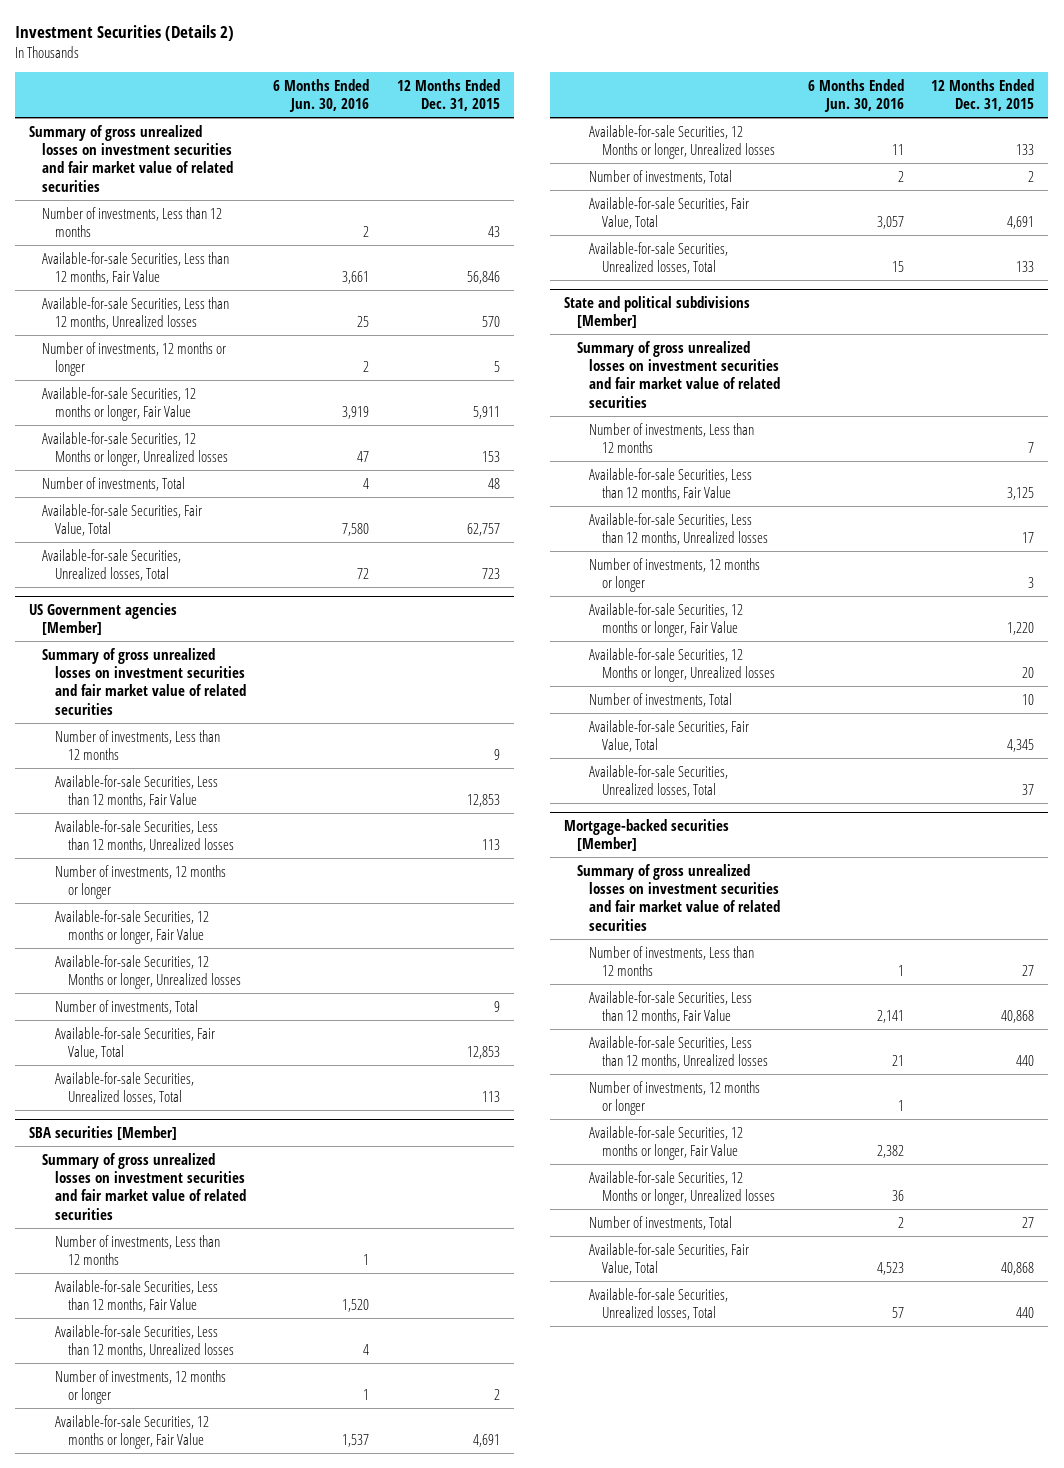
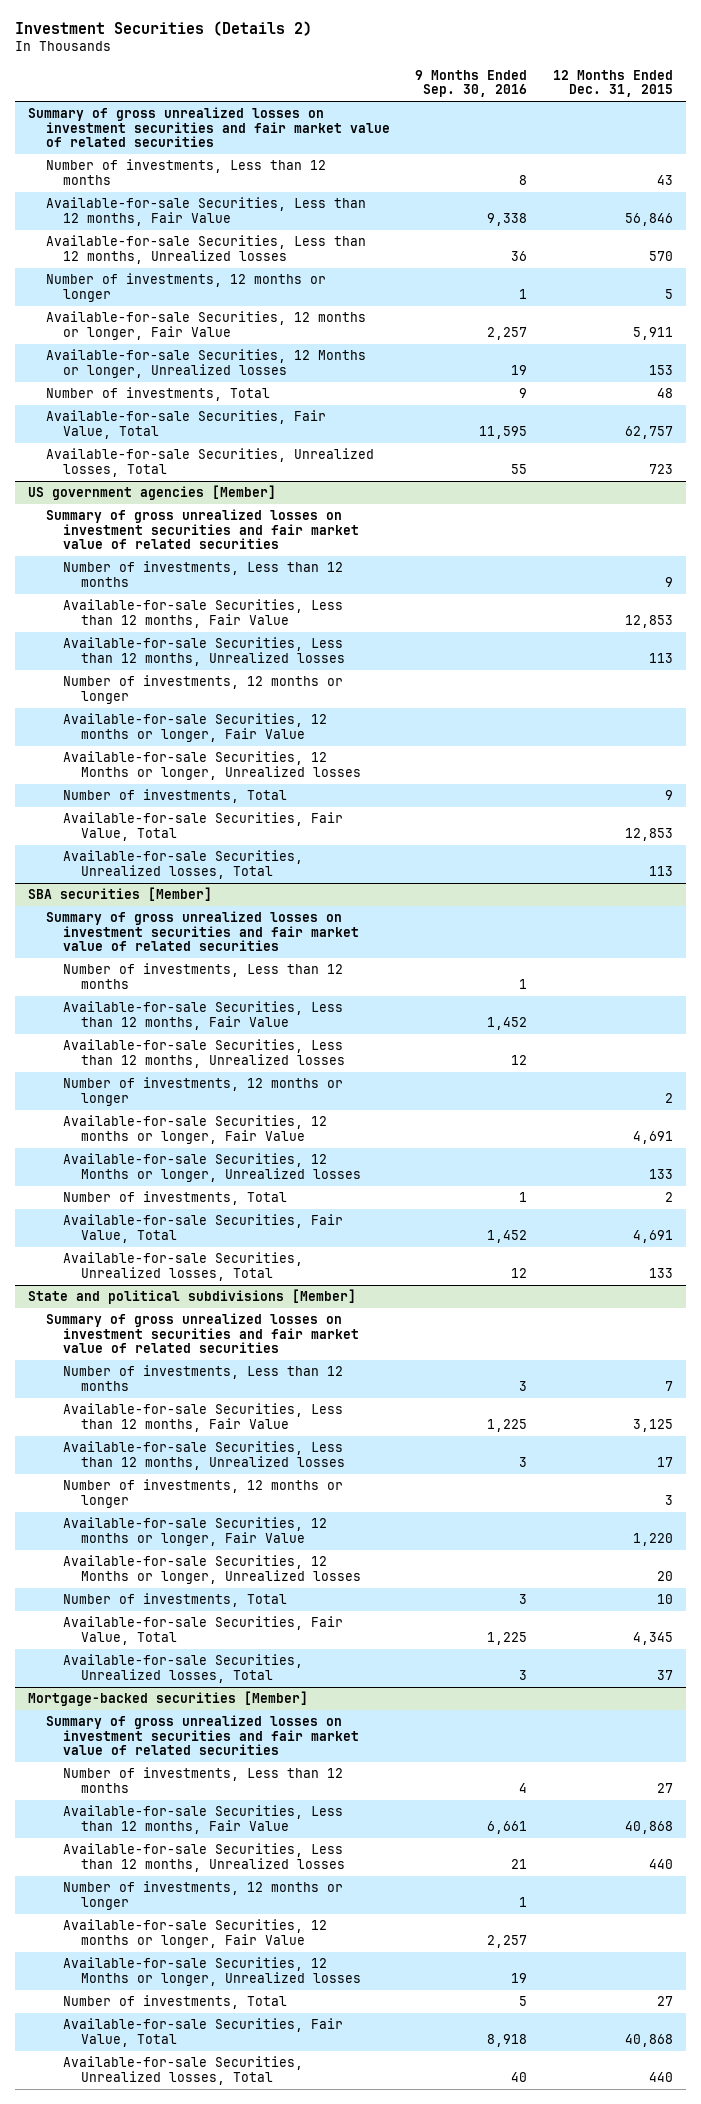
- | 6 Months Ended Jun. 30, 2016 | 12 Months Ended Dec. 31, 2015
+ | 9 Months Ended Sep. 30, 2016 | 12 Months Ended Dec. 31, 2015
- US Government agencies [Member]
+ US government agencies [Member]

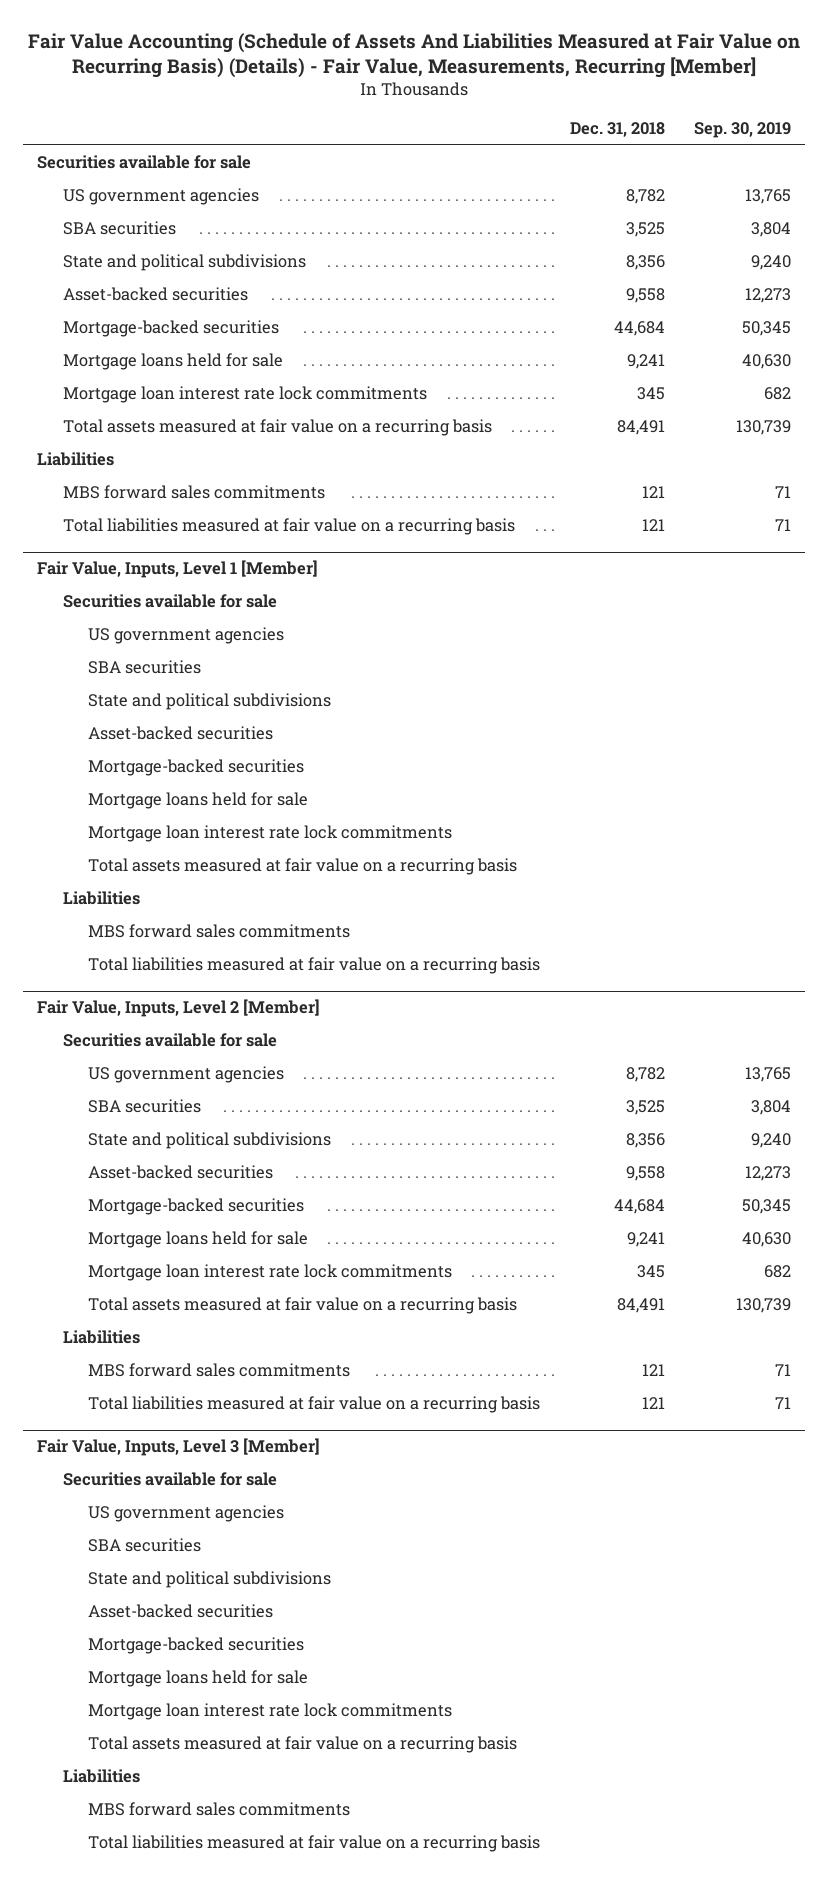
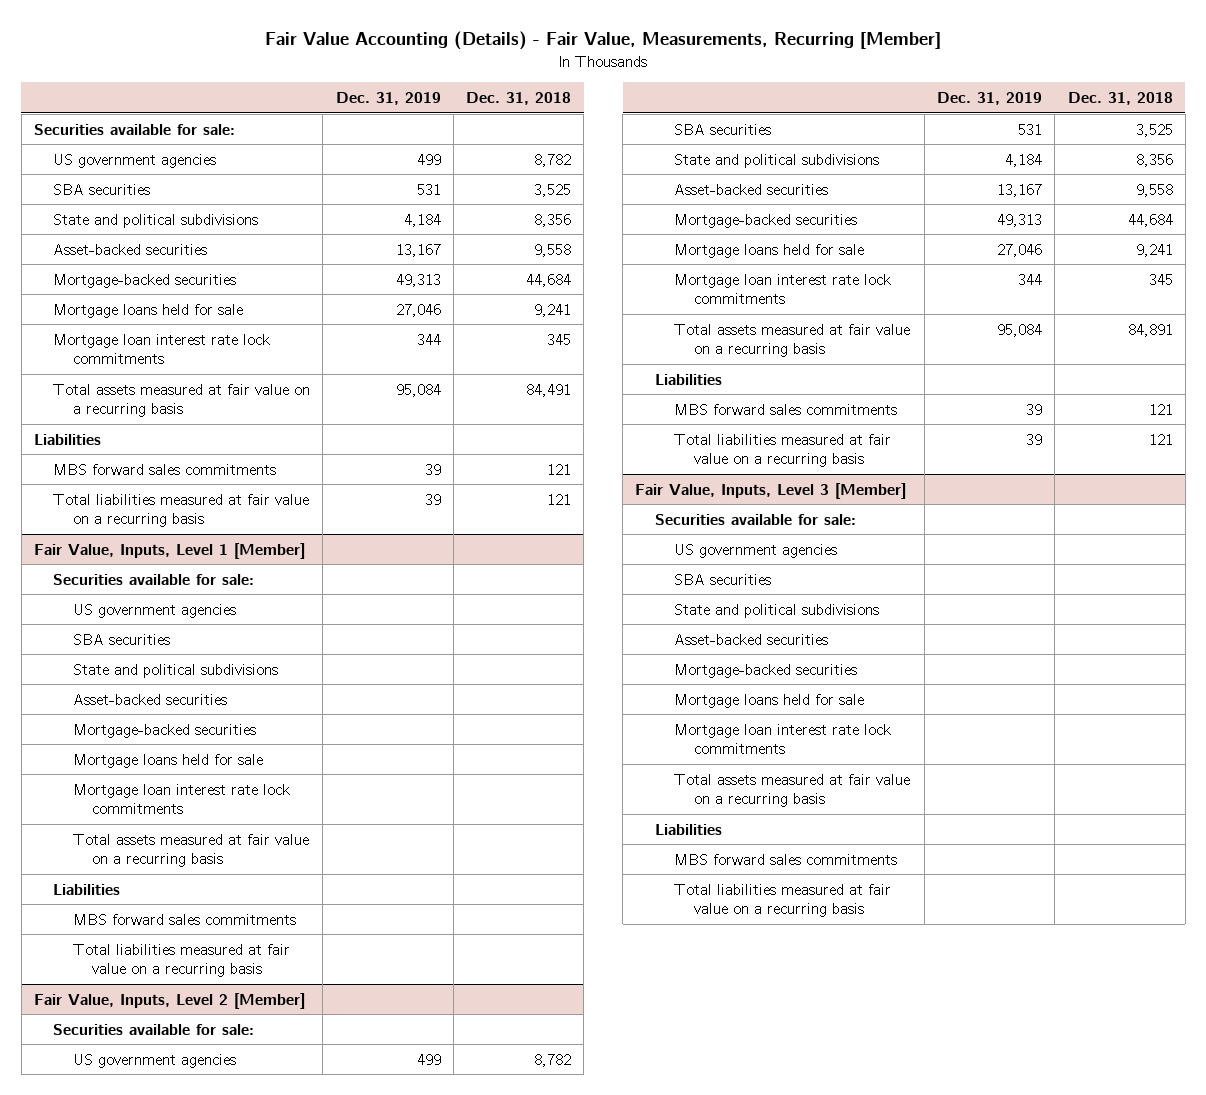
- Fair Value Accounting (Schedule of Assets And Liabilities Measured at Fair Value on Recurring Basis) (Details) - Fair Value, Measurements, Recurring [Member]
+ Fair Value Accounting (Details) - Fair Value, Measurements, Recurring [Member]
- | Dec. 31, 2018 | Sep. 30, 2019
+ | Dec. 31, 2019 | Dec. 31, 2018
- Securities available for sale
+ Securities available for sale:
@ Fair Value, Inputs, Level 1 [Member]
- Securities available for sale
+ Securities available for sale:
@ Fair Value, Inputs, Level 2 [Member]
- Securities available for sale
+ Securities available for sale:
- Total assets measured at fair value on a recurring basis | 84,491 | 130,739
+ Total assets measured at fair value on a recurring basis | 95,084 | 84,891
@ Fair Value, Inputs, Level 3 [Member]
- Securities available for sale
+ Securities available for sale:

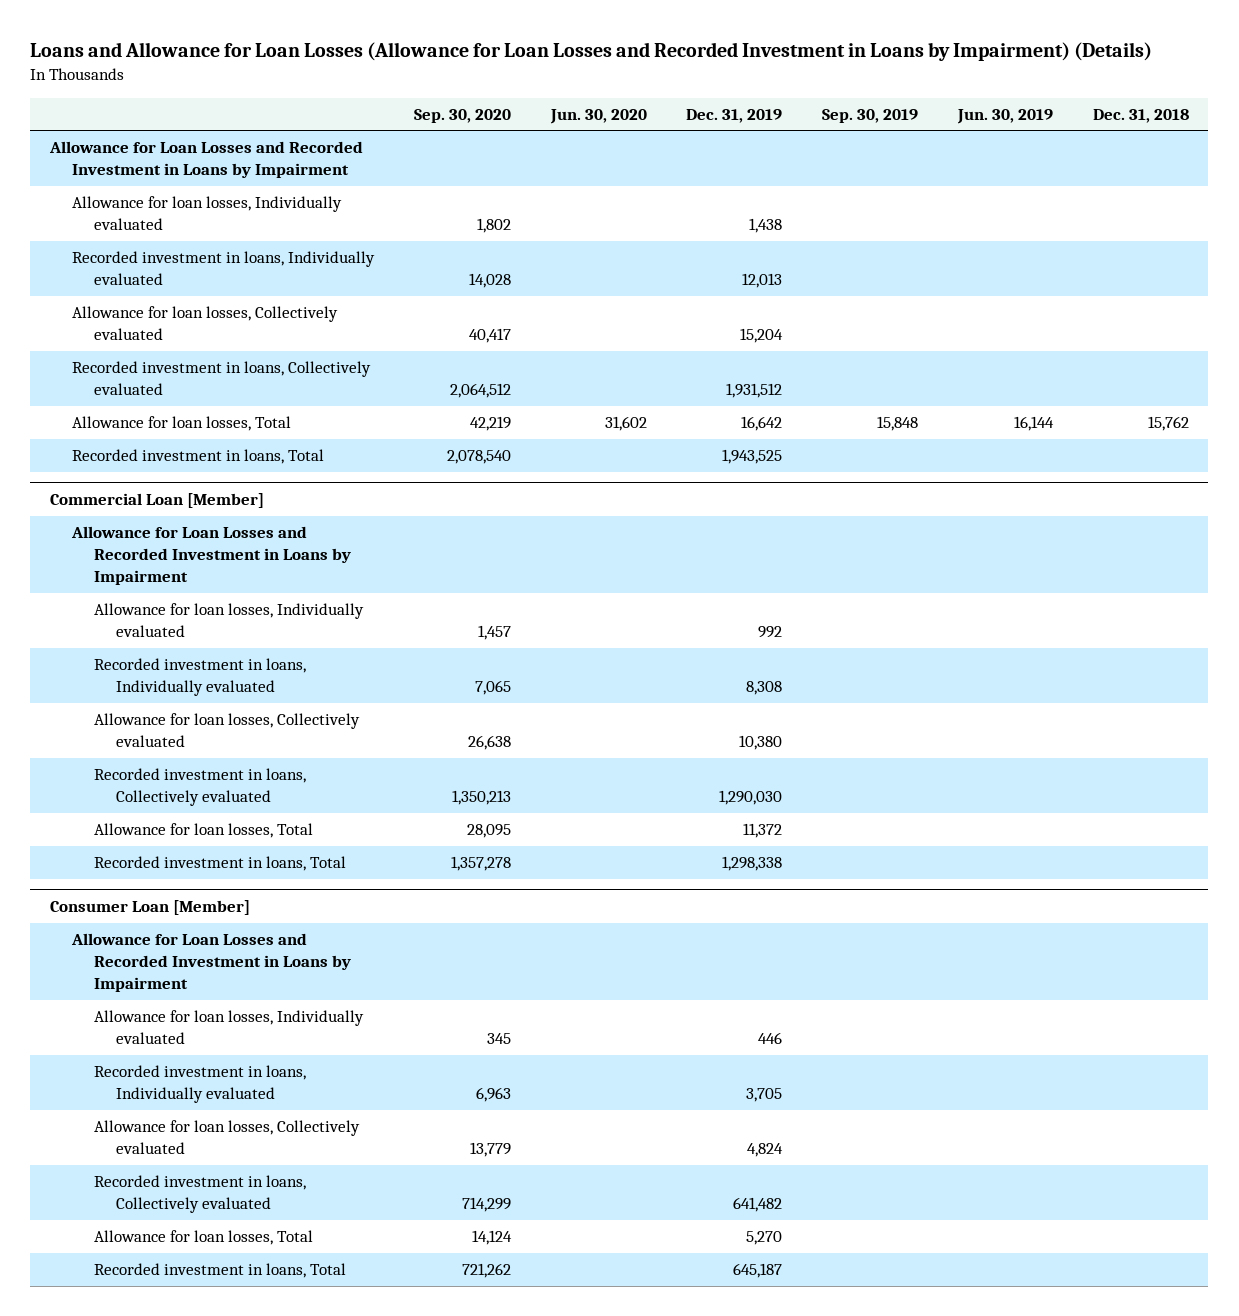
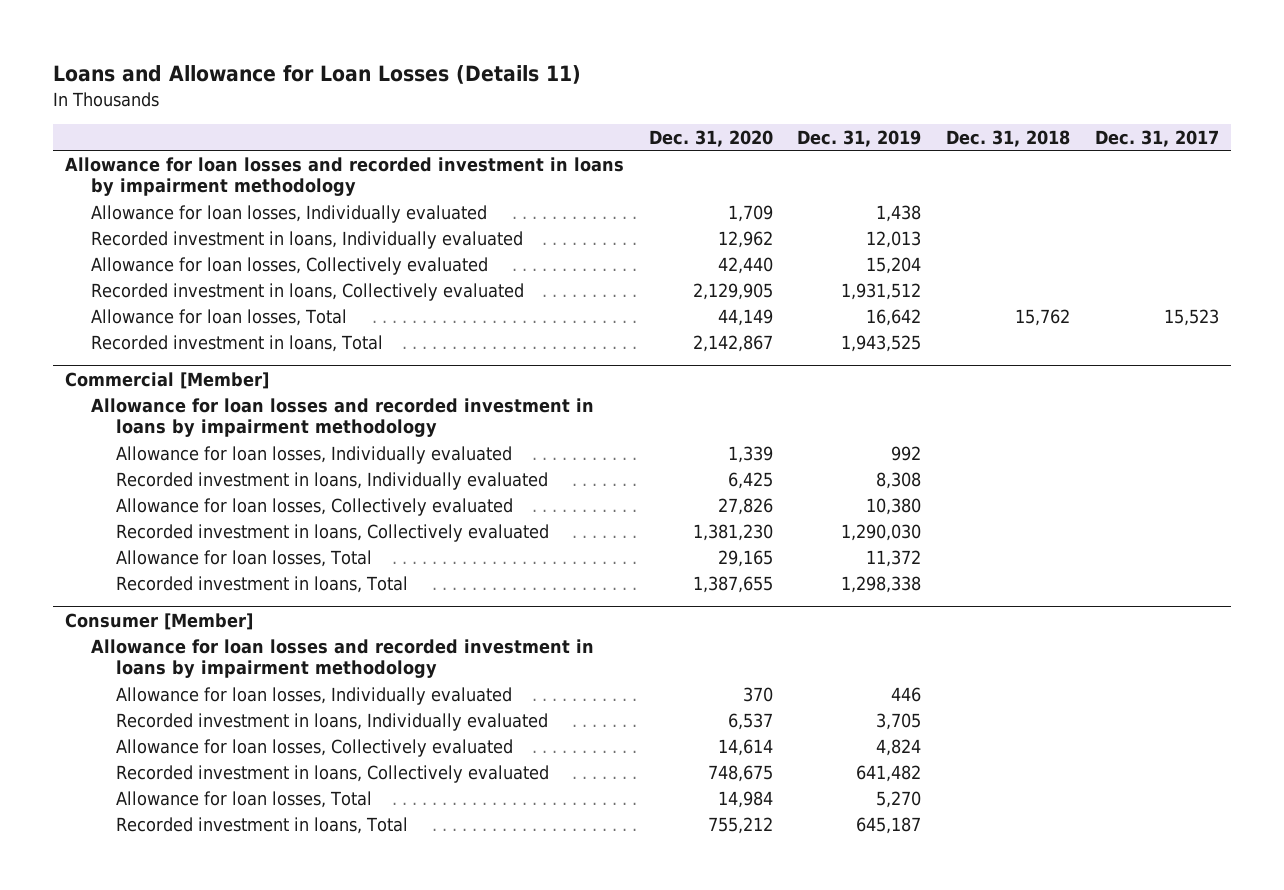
- Loans and Allowance for Loan Losses (Allowance for Loan Losses and Recorded Investment in Loans by Impairment) (Details)
+ Loans and Allowance for Loan Losses (Details 11)
- | Sep. 30, 2020 | Jun. 30, 2020 | Dec. 31, 2019 | Sep. 30, 2019 | Jun. 30, 2019 | Dec. 31, 2018
+ | Dec. 31, 2020 | Dec. 31, 2019 | Dec. 31, 2018 | Dec. 31, 2017
- Allowance for Loan Losses and Recorded Investment in Loans by Impairment
+ Allowance for loan losses and recorded investment in loans by impairment methodology
- Commercial Loan [Member]
- Allowance for Loan Losses and Recorded Investment in Loans by Impairment
+ Commercial [Member]
+ Allowance for loan losses and recorded investment in loans by impairment methodology
- Consumer Loan [Member]
- Allowance for Loan Losses and Recorded Investment in Loans by Impairment
+ Consumer [Member]
+ Allowance for loan losses and recorded investment in loans by impairment methodology

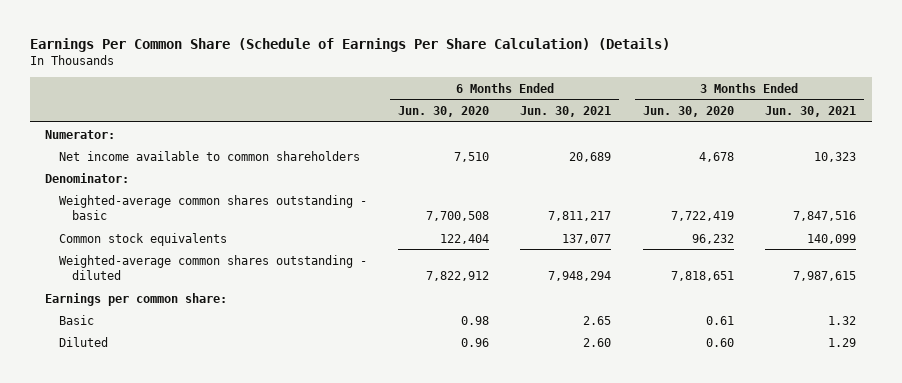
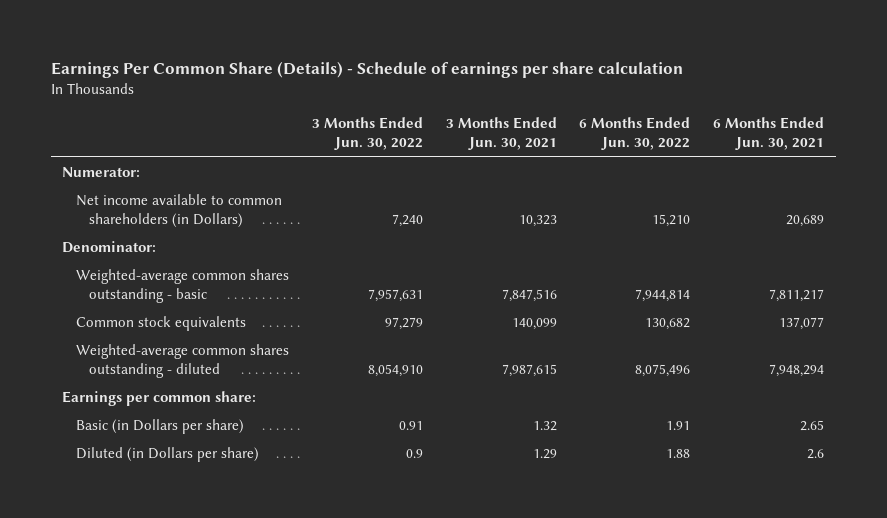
- Earnings Per Common Share (Schedule of Earnings Per Share Calculation) (Details)
+ Earnings Per Common Share (Details) - Schedule of earnings per share calculation
- | 6 Months Ended Jun. 30, 2020 | 6 Months Ended Jun. 30, 2021 | 3 Months Ended Jun. 30, 2020 | 3 Months Ended Jun. 30, 2021
+ | 3 Months Ended Jun. 30, 2022 | 3 Months Ended Jun. 30, 2021 | 6 Months Ended Jun. 30, 2022 | 6 Months Ended Jun. 30, 2021
- Net income available to common shareholders | 7,510 | 20,689 | 4,678 | 10,323
+ Net income available to common shareholders (in Dollars) | 7,240 | 10,323 | 15,210 | 20,689
- Basic | 0.98 | 2.65 | 0.61 | 1.32
- Diluted | 0.96 | 2.60 | 0.60 | 1.29
+ Basic (in Dollars per share) | 0.91 | 1.32 | 1.91 | 2.65
+ Diluted (in Dollars per share) | 0.9 | 1.29 | 1.88 | 2.6

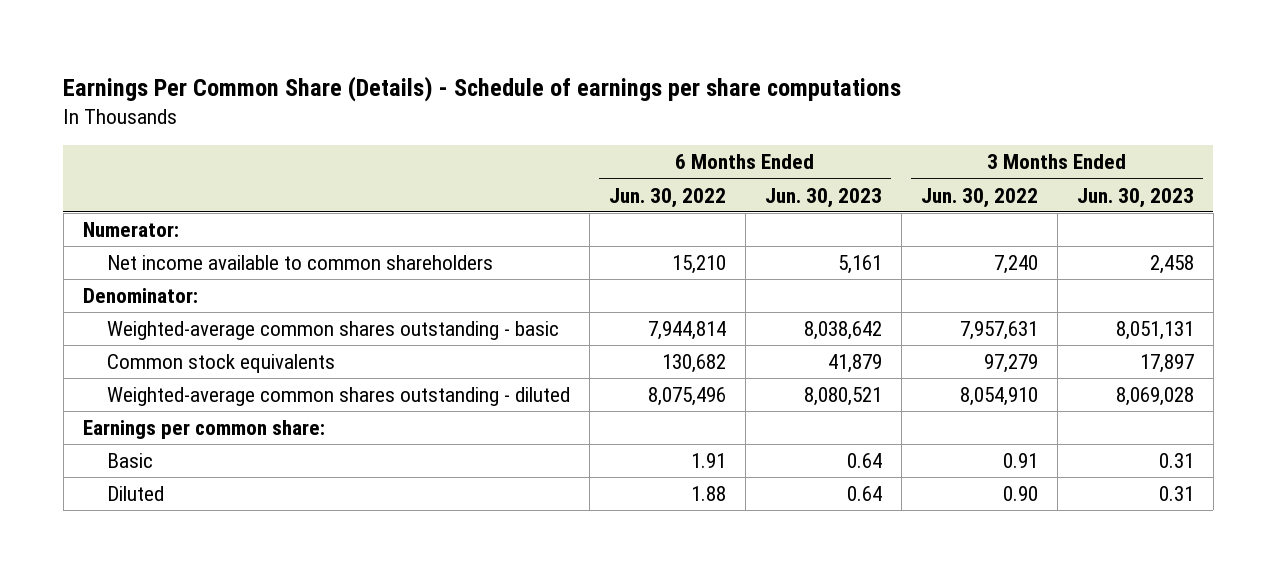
- Earnings Per Common Share (Details) - Schedule of earnings per share calculation
+ Earnings Per Common Share (Details) - Schedule of earnings per share computations
- | 3 Months Ended Jun. 30, 2022 | 3 Months Ended Jun. 30, 2021 | 6 Months Ended Jun. 30, 2022 | 6 Months Ended Jun. 30, 2021
+ | 6 Months Ended Jun. 30, 2022 | 6 Months Ended Jun. 30, 2023 | 3 Months Ended Jun. 30, 2022 | 3 Months Ended Jun. 30, 2023
- Net income available to common shareholders (in Dollars) | 7,240 | 10,323 | 15,210 | 20,689
+ Net income available to common shareholders | 15,210 | 5,161 | 7,240 | 2,458
- Basic (in Dollars per share) | 0.91 | 1.32 | 1.91 | 2.65
- Diluted (in Dollars per share) | 0.9 | 1.29 | 1.88 | 2.6
+ Basic | 1.91 | 0.64 | 0.91 | 0.31
+ Diluted | 1.88 | 0.64 | 0.90 | 0.31

